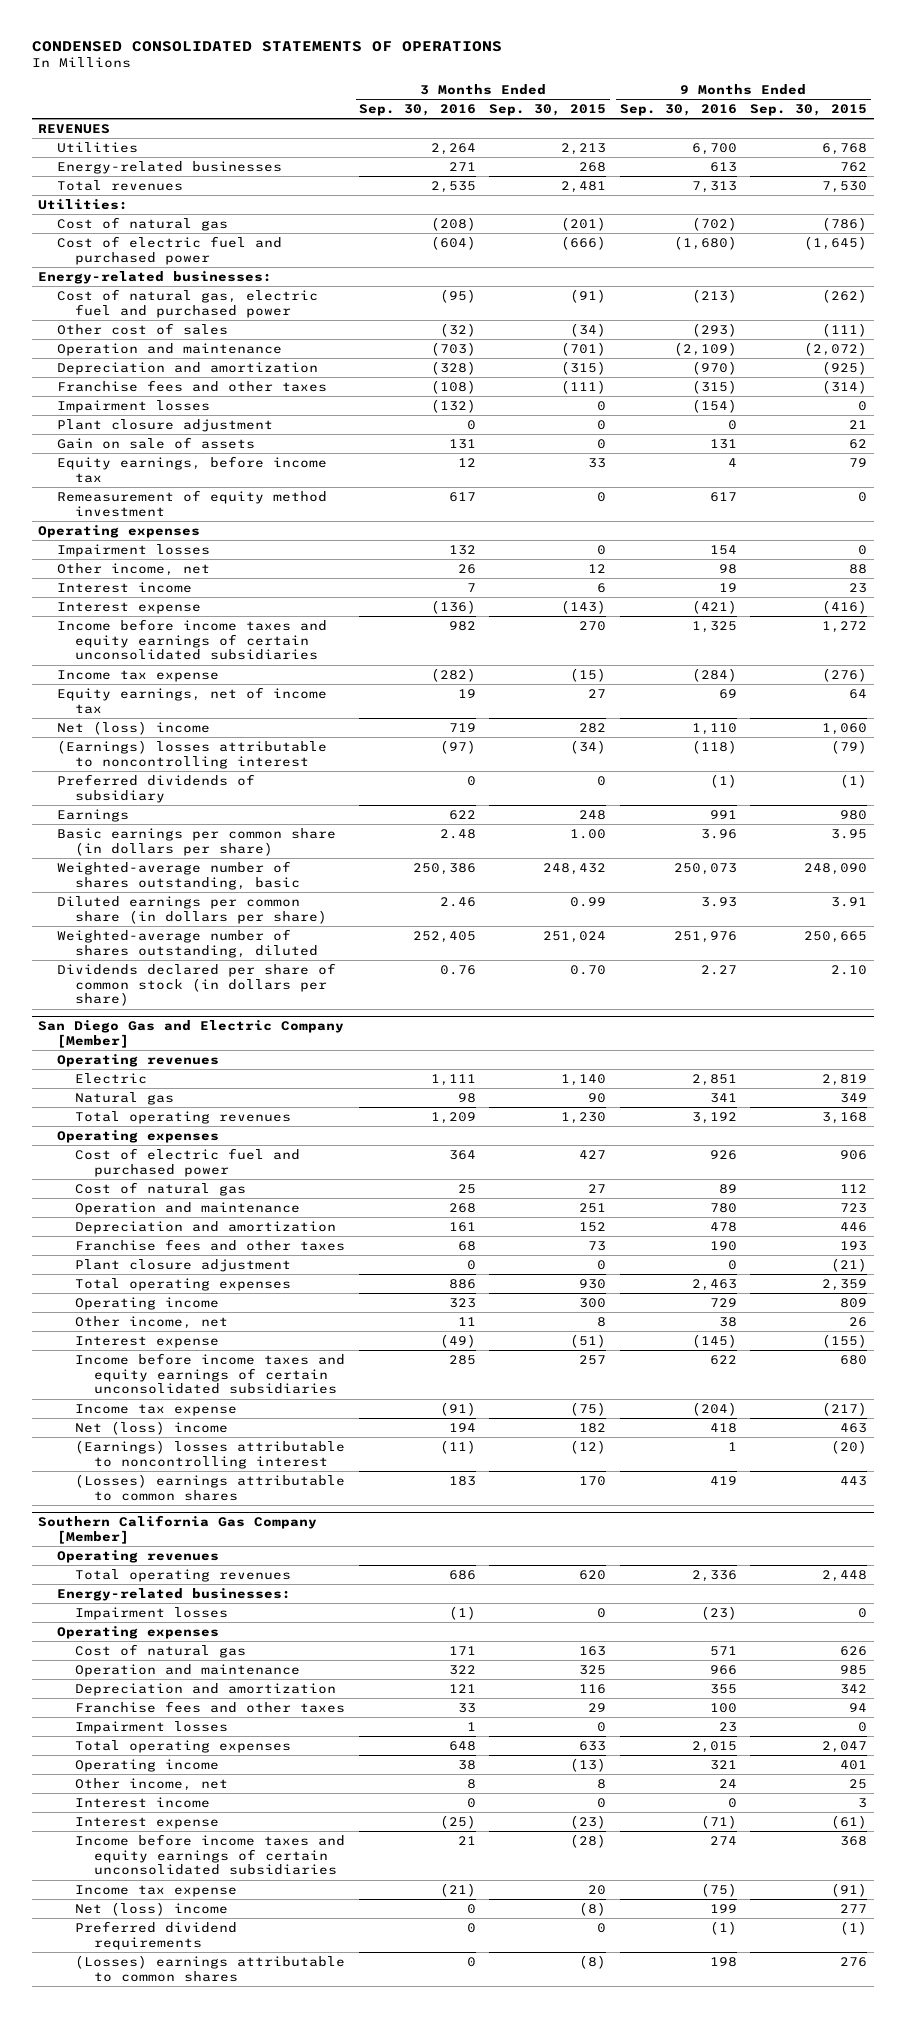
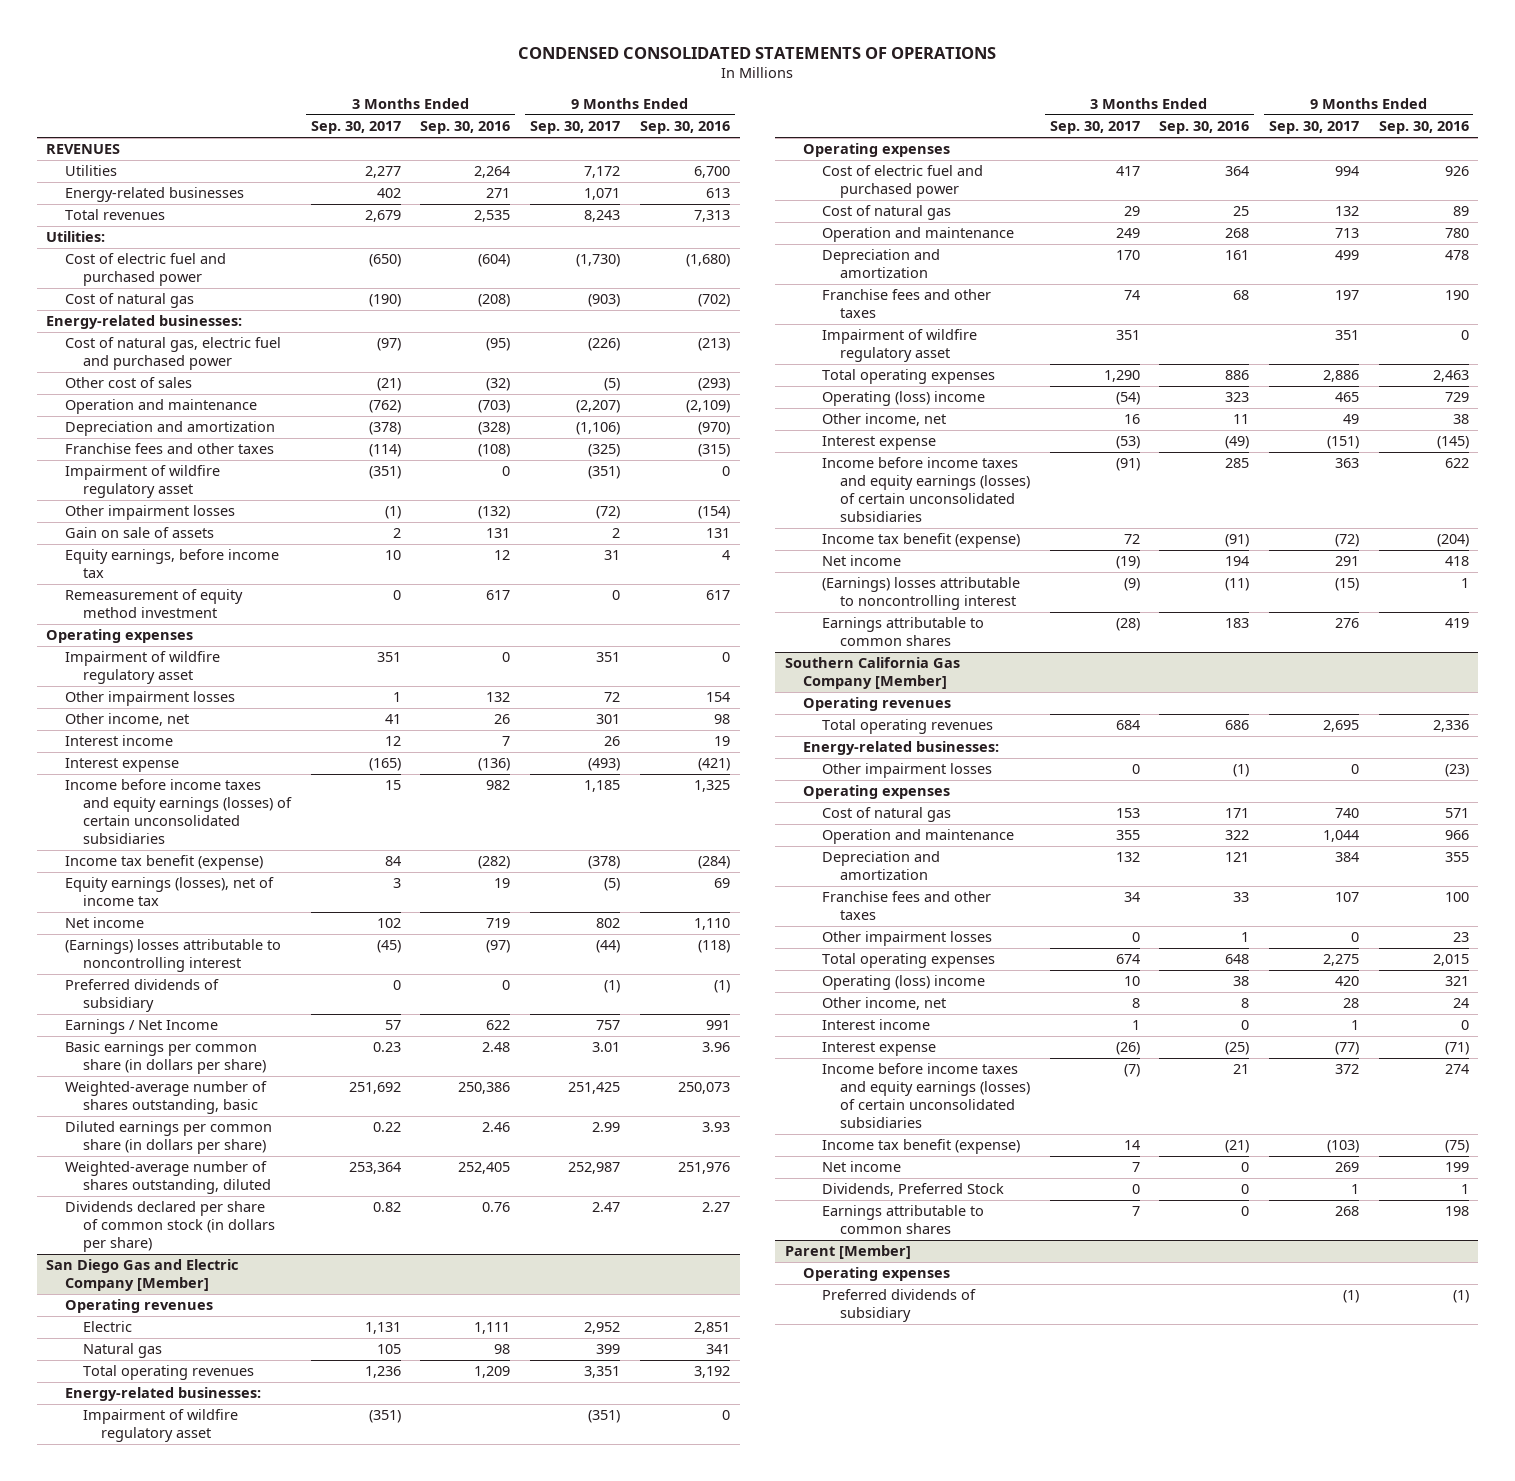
- | 3 Months Ended Sep. 30, 2016 | 3 Months Ended Sep. 30, 2015 | 9 Months Ended Sep. 30, 2016 | 9 Months Ended Sep. 30, 2015
+ | 3 Months Ended Sep. 30, 2017 | 3 Months Ended Sep. 30, 2016 | 9 Months Ended Sep. 30, 2017 | 9 Months Ended Sep. 30, 2016
moved down: Cost of natural gas | (190) | (208) | (903) | (702)
- Impairment losses | (132) | 0 | (154) | 0
- Plant closure adjustment | 0 | 0 | 0 | 21
+ Impairment of wildfire regulatory asset | (351) | 0 | (351) | 0
+ Other impairment losses | (1) | (132) | (72) | (154)
- Impairment losses | 132 | 0 | 154 | 0
+ Impairment of wildfire regulatory asset | 351 | 0 | 351 | 0
+ Other impairment losses | 1 | 132 | 72 | 154
- Income before income taxes and equity earnings of certain unconsolidated subsidiaries | 982 | 270 | 1,325 | 1,272
- Income tax expense | (282) | (15) | (284) | (276)
- Equity earnings, net of income tax | 19 | 27 | 69 | 64
- Net (loss) income | 719 | 282 | 1,110 | 1,060
+ Income before income taxes and equity earnings (losses) of certain unconsolidated subsidiaries | 15 | 982 | 1,185 | 1,325
+ Income tax benefit (expense) | 84 | (282) | (378) | (284)
+ Equity earnings (losses), net of income tax | 3 | 19 | (5) | 69
+ Net income | 102 | 719 | 802 | 1,110
- Earnings | 622 | 248 | 991 | 980
+ Earnings / Net Income | 57 | 622 | 757 | 991
@ San Diego Gas and Electric Company [Member]
+ Energy-related businesses:
+ Impairment of wildfire regulatory asset | (351) | | (351) | 0
- Plant closure adjustment | 0 | 0 | 0 | (21)
+ Impairment of wildfire regulatory asset | 351 | | 351 | 0
- Operating income | 323 | 300 | 729 | 809
+ Operating (loss) income | (54) | 323 | 465 | 729
- Income before income taxes and equity earnings of certain unconsolidated subsidiaries | 285 | 257 | 622 | 680
- Income tax expense | (91) | (75) | (204) | (217)
- Net (loss) income | 194 | 182 | 418 | 463
+ Income before income taxes and equity earnings (losses) of certain unconsolidated subsidiaries | (91) | 285 | 363 | 622
+ Income tax benefit (expense) | 72 | (91) | (72) | (204)
+ Net income | (19) | 194 | 291 | 418
- (Losses) earnings attributable to common shares | 183 | 170 | 419 | 443
+ Earnings attributable to common shares | (28) | 183 | 276 | 419
@ Southern California Gas Company [Member]
- Impairment losses | (1) | 0 | (23) | 0
+ Other impairment losses | 0 | (1) | 0 | (23)
- Impairment losses | 1 | 0 | 23 | 0
+ Other impairment losses | 0 | 1 | 0 | 23
- Operating income | 38 | (13) | 321 | 401
+ Operating (loss) income | 10 | 38 | 420 | 321
- Income before income taxes and equity earnings of certain unconsolidated subsidiaries | 21 | (28) | 274 | 368
- Income tax expense | (21) | 20 | (75) | (91)
- Net (loss) income | 0 | (8) | 199 | 277
- Preferred dividend requirements | 0 | 0 | (1) | (1)
- (Losses) earnings attributable to common shares | 0 | (8) | 198 | 276
+ Income before income taxes and equity earnings (losses) of certain unconsolidated subsidiaries | (7) | 21 | 372 | 274
+ Income tax benefit (expense) | 14 | (21) | (103) | (75)
+ Net income | 7 | 0 | 269 | 199
+ Dividends, Preferred Stock | 0 | 0 | 1 | 1
+ Earnings attributable to common shares | 7 | 0 | 268 | 198
+ Parent [Member]
+ Operating expenses
+ Preferred dividends of subsidiary | | | (1) | (1)

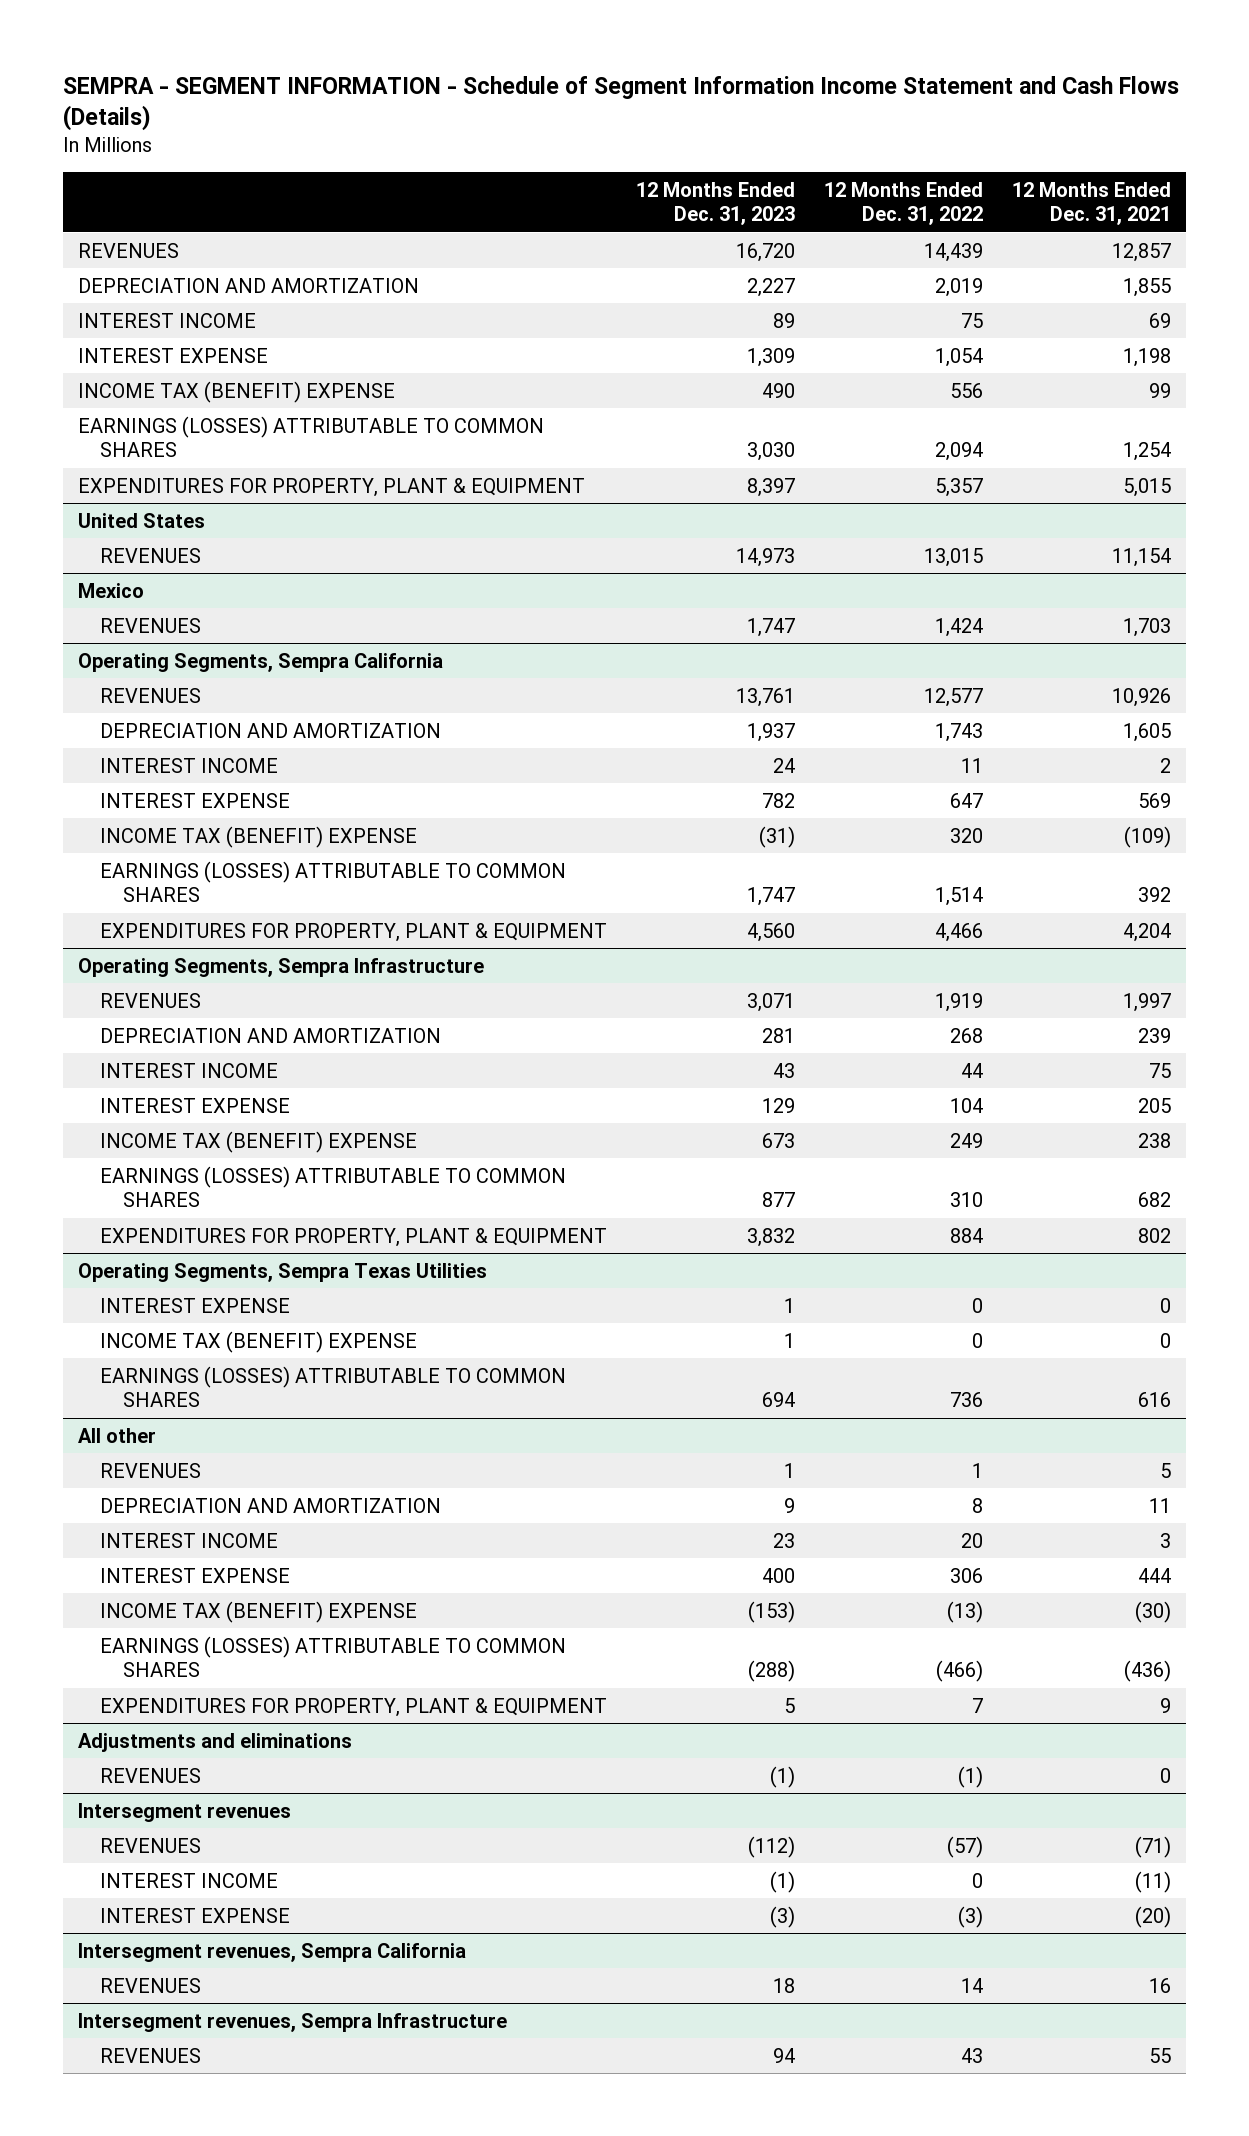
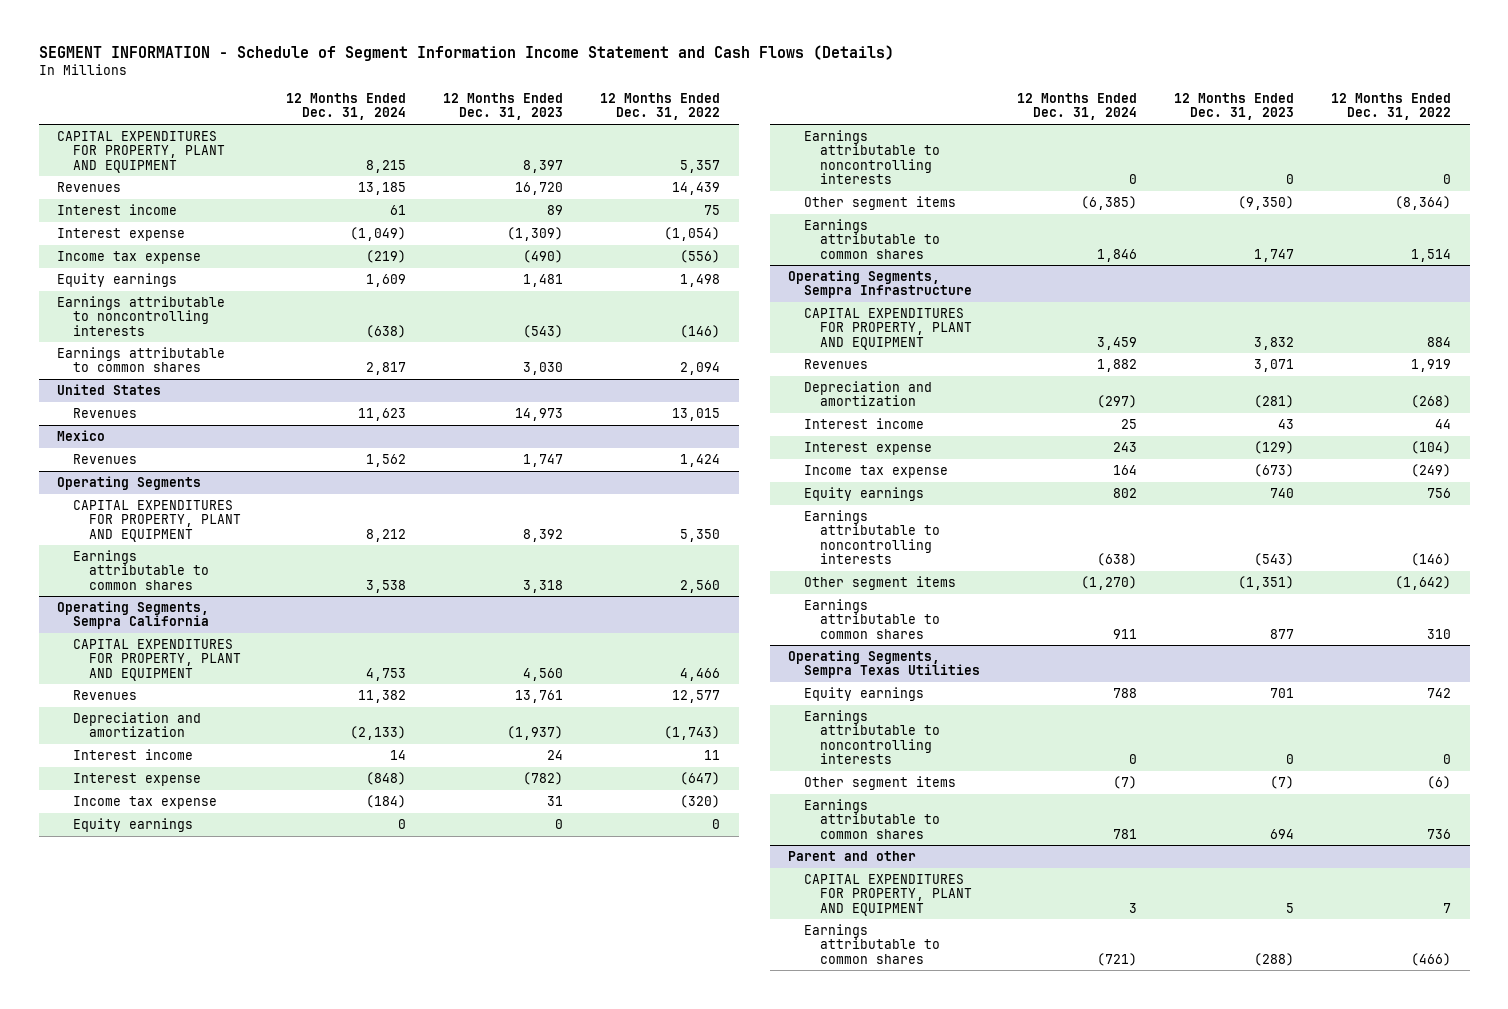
- SEMPRA - SEGMENT INFORMATION - Schedule of Segment Information Income Statement and Cash Flows (Details)
+ SEGMENT INFORMATION - Schedule of Segment Information Income Statement and Cash Flows (Details)
- | 12 Months Ended Dec. 31, 2023 | 12 Months Ended Dec. 31, 2022 | 12 Months Ended Dec. 31, 2021
+ | 12 Months Ended Dec. 31, 2024 | 12 Months Ended Dec. 31, 2023 | 12 Months Ended Dec. 31, 2022
- REVENUES | 16,720 | 14,439 | 12,857
- DEPRECIATION AND AMORTIZATION | 2,227 | 2,019 | 1,855
- INTEREST INCOME | 89 | 75 | 69
- INTEREST EXPENSE | 1,309 | 1,054 | 1,198
- INCOME TAX (BENEFIT) EXPENSE | 490 | 556 | 99
- EARNINGS (LOSSES) ATTRIBUTABLE TO COMMON SHARES | 3,030 | 2,094 | 1,254
- EXPENDITURES FOR PROPERTY, PLANT & EQUIPMENT | 8,397 | 5,357 | 5,015
+ CAPITAL EXPENDITURES FOR PROPERTY, PLANT AND EQUIPMENT | 8,215 | 8,397 | 5,357
+ Revenues | 13,185 | 16,720 | 14,439
+ Interest income | 61 | 89 | 75
+ Interest expense | (1,049) | (1,309) | (1,054)
+ Income tax expense | (219) | (490) | (556)
+ Equity earnings | 1,609 | 1,481 | 1,498
+ Earnings attributable to noncontrolling interests | (638) | (543) | (146)
+ Earnings attributable to common shares | 2,817 | 3,030 | 2,094
@ United States
- REVENUES | 14,973 | 13,015 | 11,154
+ Revenues | 11,623 | 14,973 | 13,015
@ Mexico
- REVENUES | 1,747 | 1,424 | 1,703
+ Revenues | 1,562 | 1,747 | 1,424
+ Operating Segments
+ CAPITAL EXPENDITURES FOR PROPERTY, PLANT AND EQUIPMENT | 8,212 | 8,392 | 5,350
+ Earnings attributable to common shares | 3,538 | 3,318 | 2,560
@ Operating Segments, Sempra California
- REVENUES | 13,761 | 12,577 | 10,926
- DEPRECIATION AND AMORTIZATION | 1,937 | 1,743 | 1,605
- INTEREST INCOME | 24 | 11 | 2
- INTEREST EXPENSE | 782 | 647 | 569
- INCOME TAX (BENEFIT) EXPENSE | (31) | 320 | (109)
- EARNINGS (LOSSES) ATTRIBUTABLE TO COMMON SHARES | 1,747 | 1,514 | 392
- EXPENDITURES FOR PROPERTY, PLANT & EQUIPMENT | 4,560 | 4,466 | 4,204
+ CAPITAL EXPENDITURES FOR PROPERTY, PLANT AND EQUIPMENT | 4,753 | 4,560 | 4,466
+ Revenues | 11,382 | 13,761 | 12,577
+ Depreciation and amortization | (2,133) | (1,937) | (1,743)
+ Interest income | 14 | 24 | 11
+ Interest expense | (848) | (782) | (647)
+ Income tax expense | (184) | 31 | (320)
+ Equity earnings | 0 | 0 | 0
+ Earnings attributable to noncontrolling interests | 0 | 0 | 0
+ Other segment items | (6,385) | (9,350) | (8,364)
+ Earnings attributable to common shares | 1,846 | 1,747 | 1,514
@ Operating Segments, Sempra Infrastructure
- REVENUES | 3,071 | 1,919 | 1,997
- DEPRECIATION AND AMORTIZATION | 281 | 268 | 239
- INTEREST INCOME | 43 | 44 | 75
- INTEREST EXPENSE | 129 | 104 | 205
- INCOME TAX (BENEFIT) EXPENSE | 673 | 249 | 238
- EARNINGS (LOSSES) ATTRIBUTABLE TO COMMON SHARES | 877 | 310 | 682
- EXPENDITURES FOR PROPERTY, PLANT & EQUIPMENT | 3,832 | 884 | 802
+ CAPITAL EXPENDITURES FOR PROPERTY, PLANT AND EQUIPMENT | 3,459 | 3,832 | 884
+ Revenues | 1,882 | 3,071 | 1,919
+ Depreciation and amortization | (297) | (281) | (268)
+ Interest income | 25 | 43 | 44
+ Interest expense | 243 | (129) | (104)
+ Income tax expense | 164 | (673) | (249)
+ Equity earnings | 802 | 740 | 756
+ Earnings attributable to noncontrolling interests | (638) | (543) | (146)
+ Other segment items | (1,270) | (1,351) | (1,642)
+ Earnings attributable to common shares | 911 | 877 | 310
@ Operating Segments, Sempra Texas Utilities
- INTEREST EXPENSE | 1 | 0 | 0
- INCOME TAX (BENEFIT) EXPENSE | 1 | 0 | 0
- EARNINGS (LOSSES) ATTRIBUTABLE TO COMMON SHARES | 694 | 736 | 616
- All other
- REVENUES | 1 | 1 | 5
- DEPRECIATION AND AMORTIZATION | 9 | 8 | 11
- INTEREST INCOME | 23 | 20 | 3
- INTEREST EXPENSE | 400 | 306 | 444
- INCOME TAX (BENEFIT) EXPENSE | (153) | (13) | (30)
- EARNINGS (LOSSES) ATTRIBUTABLE TO COMMON SHARES | (288) | (466) | (436)
- EXPENDITURES FOR PROPERTY, PLANT & EQUIPMENT | 5 | 7 | 9
- Adjustments and eliminations
- REVENUES | (1) | (1) | 0
- Intersegment revenues
- REVENUES | (112) | (57) | (71)
- INTEREST INCOME | (1) | 0 | (11)
- INTEREST EXPENSE | (3) | (3) | (20)
- Intersegment revenues, Sempra California
- REVENUES | 18 | 14 | 16
- Intersegment revenues, Sempra Infrastructure
- REVENUES | 94 | 43 | 55
@ Operating Segments, Sempra Texas Utilities
+ Equity earnings | 788 | 701 | 742
+ Earnings attributable to noncontrolling interests | 0 | 0 | 0
+ Other segment items | (7) | (7) | (6)
+ Earnings attributable to common shares | 781 | 694 | 736
+ Parent and other
+ CAPITAL EXPENDITURES FOR PROPERTY, PLANT AND EQUIPMENT | 3 | 5 | 7
+ Earnings attributable to common shares | (721) | (288) | (466)

